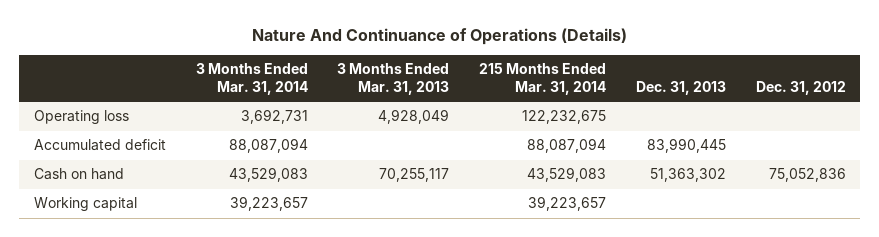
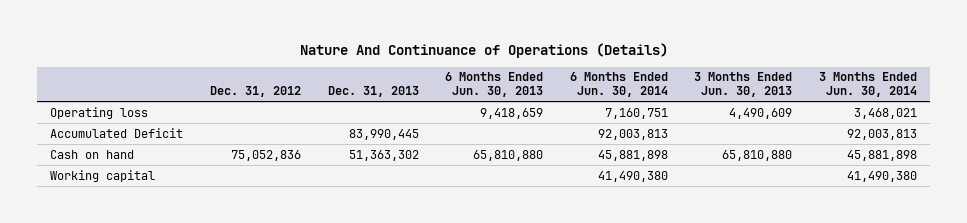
- | 3 Months Ended Mar. 31, 2014 | 3 Months Ended Mar. 31, 2013 | 215 Months Ended Mar. 31, 2014 | Dec. 31, 2013 | Dec. 31, 2012
+ | Dec. 31, 2012 | Dec. 31, 2013 | 6 Months Ended Jun. 30, 2013 | 6 Months Ended Jun. 30, 2014 | 3 Months Ended Jun. 30, 2013 | 3 Months Ended Jun. 30, 2014
- Accumulated deficit | 88,087,094 | | 88,087,094 | 83,990,445 |
+ Accumulated Deficit | | 83,990,445 | | 92,003,813 | | 92,003,813

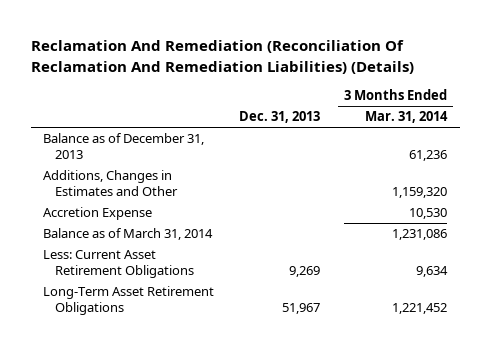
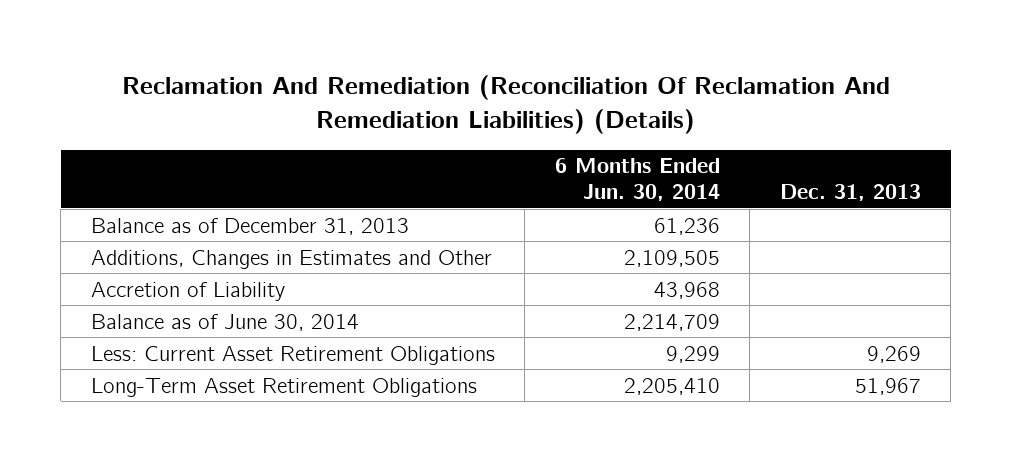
- | Dec. 31, 2013 | 3 Months Ended Mar. 31, 2014
+ | 6 Months Ended Jun. 30, 2014 | Dec. 31, 2013
- Accretion Expense | | 10,530
- Balance as of March 31, 2014 | | 1,231,086
+ Accretion of Liability | 43,968 |
+ Balance as of June 30, 2014 | 2,214,709 |

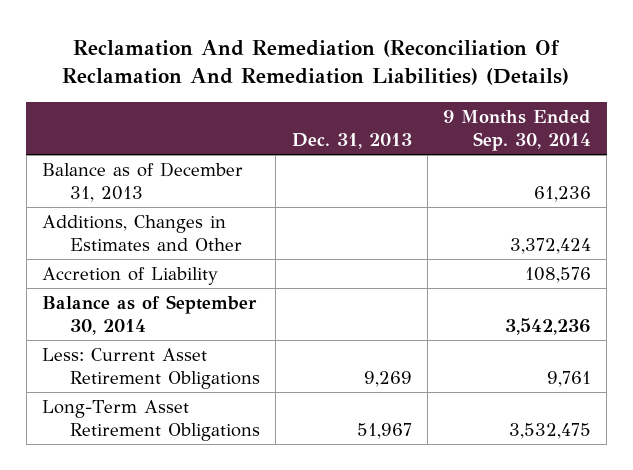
- | 6 Months Ended Jun. 30, 2014 | Dec. 31, 2013
+ | Dec. 31, 2013 | 9 Months Ended Sep. 30, 2014
- Balance as of June 30, 2014 | 2,214,709 |
+ Balance as of September 30, 2014 | | 3,542,236

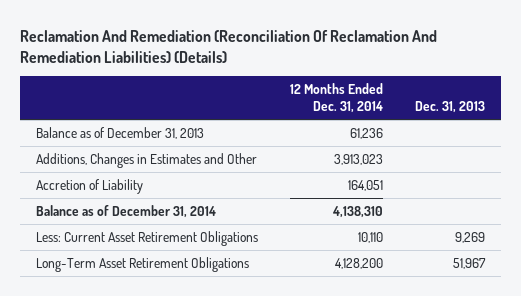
- | Dec. 31, 2013 | 9 Months Ended Sep. 30, 2014
+ | 12 Months Ended Dec. 31, 2014 | Dec. 31, 2013
- Balance as of September 30, 2014 | | 3,542,236
+ Balance as of December 31, 2014 | 4,138,310 |

